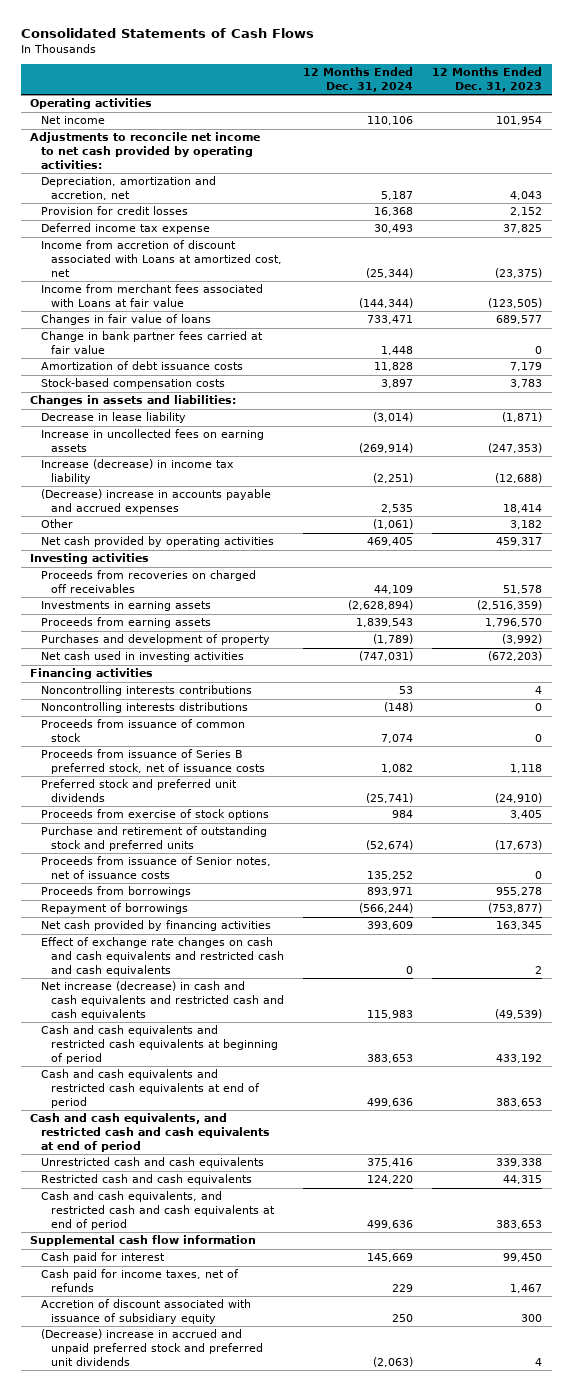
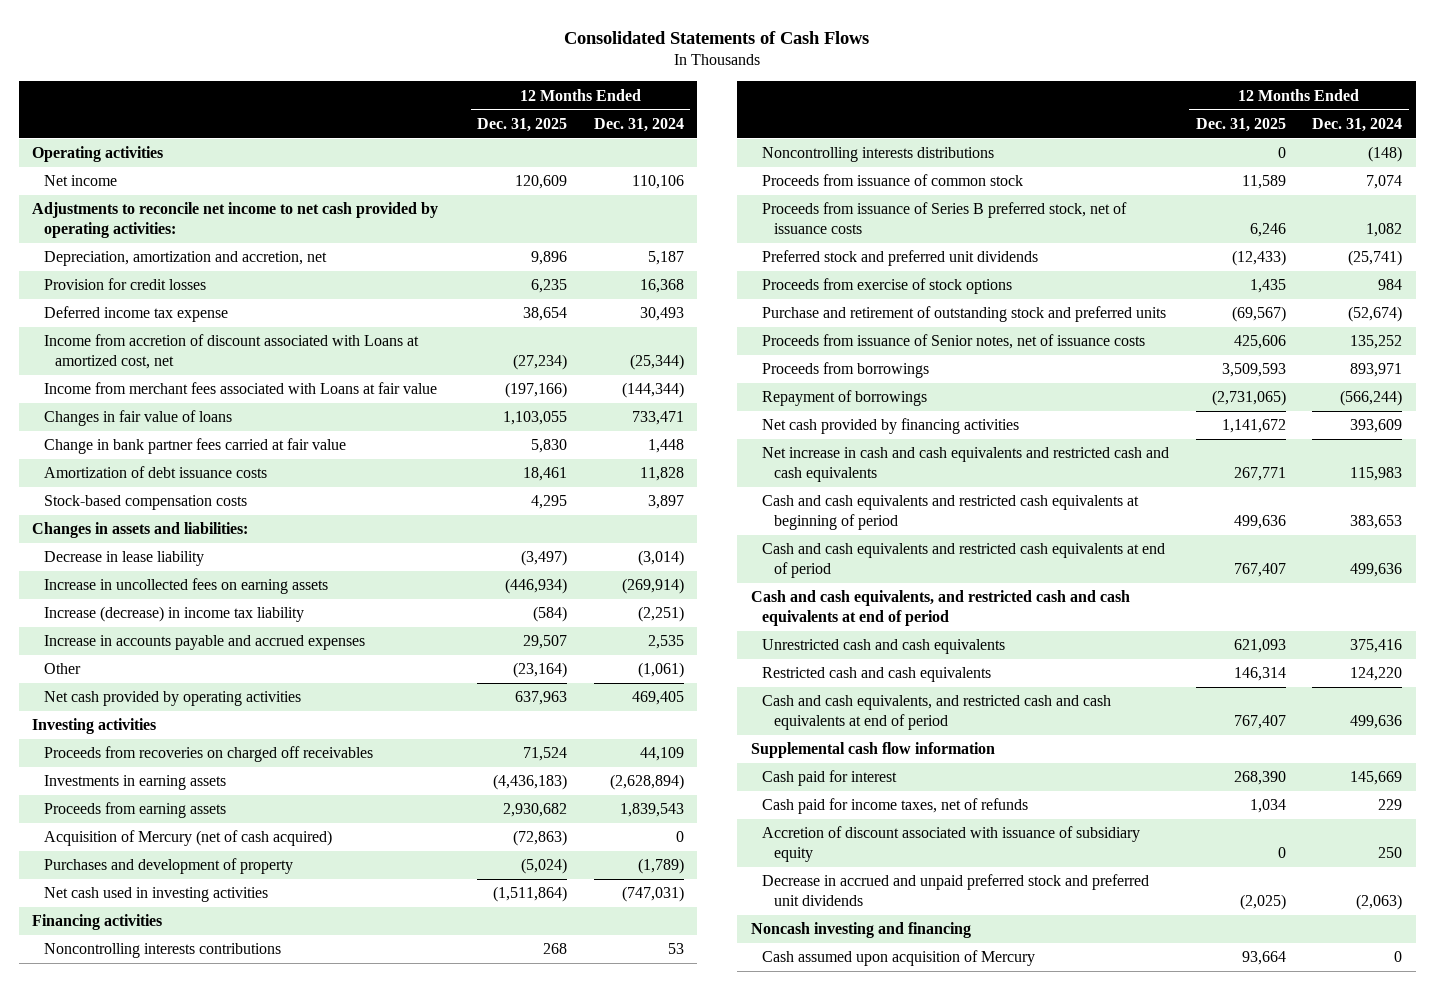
- | 12 Months Ended Dec. 31, 2024 | 12 Months Ended Dec. 31, 2023
+ | 12 Months Ended Dec. 31, 2025 | 12 Months Ended Dec. 31, 2024
- (Decrease) increase in accounts payable and accrued expenses | 2,535 | 18,414
+ Increase in accounts payable and accrued expenses | 29,507 | 2,535
+ Acquisition of Mercury (net of cash acquired) | (72,863) | 0
- Effect of exchange rate changes on cash and cash equivalents and restricted cash and cash equivalents | 0 | 2
- Net increase (decrease) in cash and cash equivalents and restricted cash and cash equivalents | 115,983 | (49,539)
+ Net increase in cash and cash equivalents and restricted cash and cash equivalents | 267,771 | 115,983
- (Decrease) increase in accrued and unpaid preferred stock and preferred unit dividends | (2,063) | 4
+ Decrease in accrued and unpaid preferred stock and preferred unit dividends | (2,025) | (2,063)
+ Noncash investing and financing
+ Cash assumed upon acquisition of Mercury | 93,664 | 0

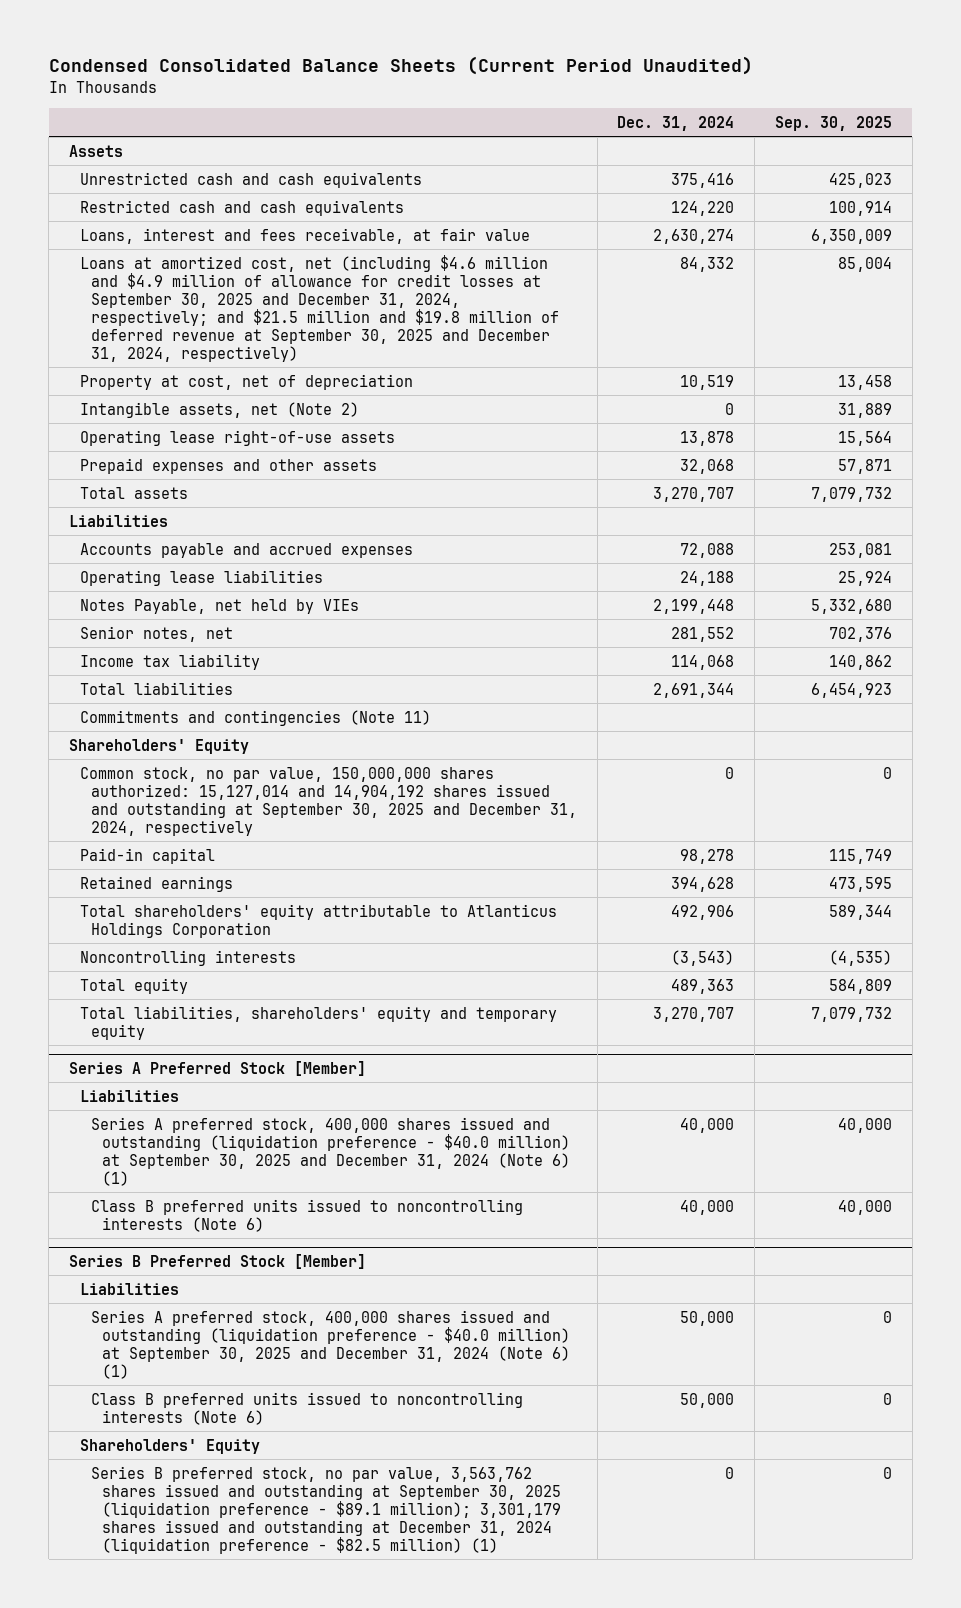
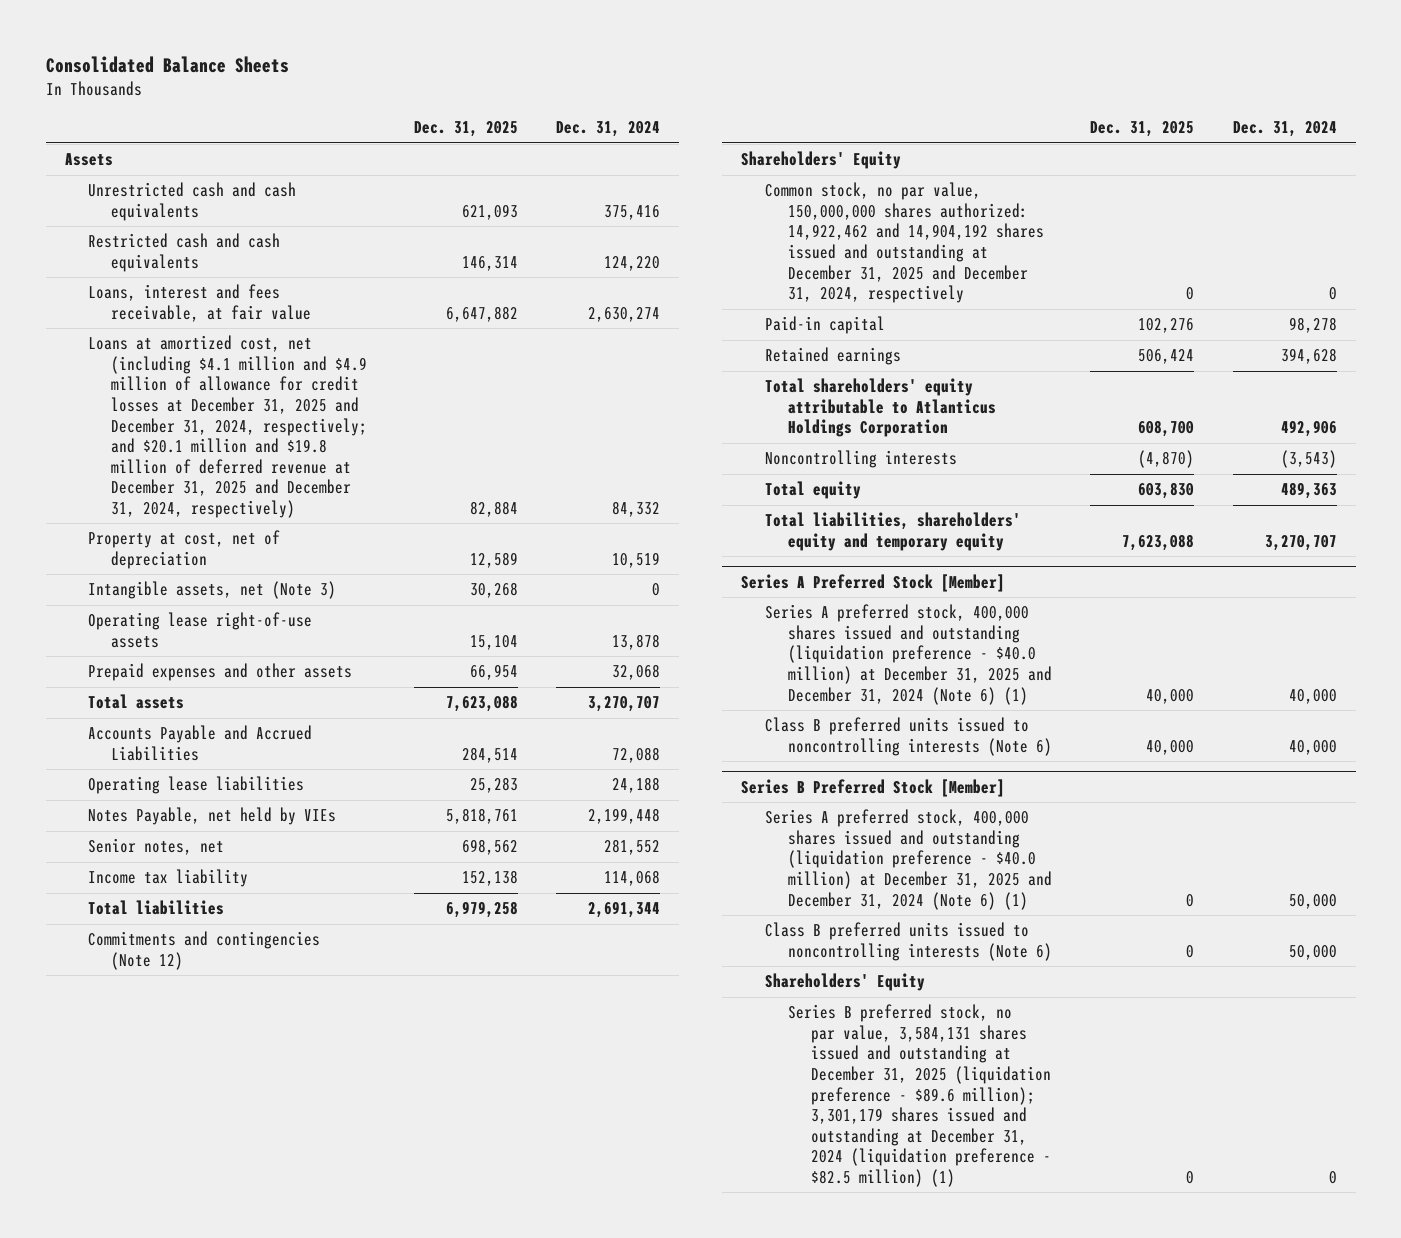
- Condensed Consolidated Balance Sheets (Current Period Unaudited)
+ Consolidated Balance Sheets
- | Dec. 31, 2024 | Sep. 30, 2025
+ | Dec. 31, 2025 | Dec. 31, 2024
- Loans at amortized cost, net (including $4.6 million and $4.9 million of allowance for credit losses at September 30, 2025 and December 31, 2024, respectively; and $21.5 million and $19.8 million of deferred revenue at September 30, 2025 and December 31, 2024, respectively) | 84,332 | 85,004
+ Loans at amortized cost, net (including $4.1 million and $4.9 million of allowance for credit losses at December 31, 2025 and December 31, 2024, respectively; and $20.1 million and $19.8 million of deferred revenue at December 31, 2025 and December 31, 2024, respectively) | 82,884 | 84,332
- Intangible assets, net (Note 2) | 0 | 31,889
+ Intangible assets, net (Note 3) | 30,268 | 0
- Liabilities
- Accounts payable and accrued expenses | 72,088 | 253,081
+ Accounts Payable and Accrued Liabilities | 284,514 | 72,088
- Commitments and contingencies (Note 11)
+ Commitments and contingencies (Note 12)
- Common stock, no par value, 150,000,000 shares authorized: 15,127,014 and 14,904,192 shares issued and outstanding at September 30, 2025 and December 31, 2024, respectively | 0 | 0
+ Common stock, no par value, 150,000,000 shares authorized: 14,922,462 and 14,904,192 shares issued and outstanding at December 31, 2025 and December 31, 2024, respectively | 0 | 0
@ Series A Preferred Stock [Member]
- Liabilities
- Series A preferred stock, 400,000 shares issued and outstanding (liquidation preference - $40.0 million) at September 30, 2025 and December 31, 2024 (Note 6) (1) | 40,000 | 40,000
+ Series A preferred stock, 400,000 shares issued and outstanding (liquidation preference - $40.0 million) at December 31, 2025 and December 31, 2024 (Note 6) (1) | 40,000 | 40,000
@ Series B Preferred Stock [Member]
- Liabilities
- Series A preferred stock, 400,000 shares issued and outstanding (liquidation preference - $40.0 million) at September 30, 2025 and December 31, 2024 (Note 6) (1) | 50,000 | 0
+ Series A preferred stock, 400,000 shares issued and outstanding (liquidation preference - $40.0 million) at December 31, 2025 and December 31, 2024 (Note 6) (1) | 0 | 50,000
- Series B preferred stock, no par value, 3,563,762 shares issued and outstanding at September 30, 2025 (liquidation preference - $89.1 million); 3,301,179 shares issued and outstanding at December 31, 2024 (liquidation preference - $82.5 million) (1) | 0 | 0
+ Series B preferred stock, no par value, 3,584,131 shares issued and outstanding at December 31, 2025 (liquidation preference - $89.6 million); 3,301,179 shares issued and outstanding at December 31, 2024 (liquidation preference - $82.5 million) (1) | 0 | 0

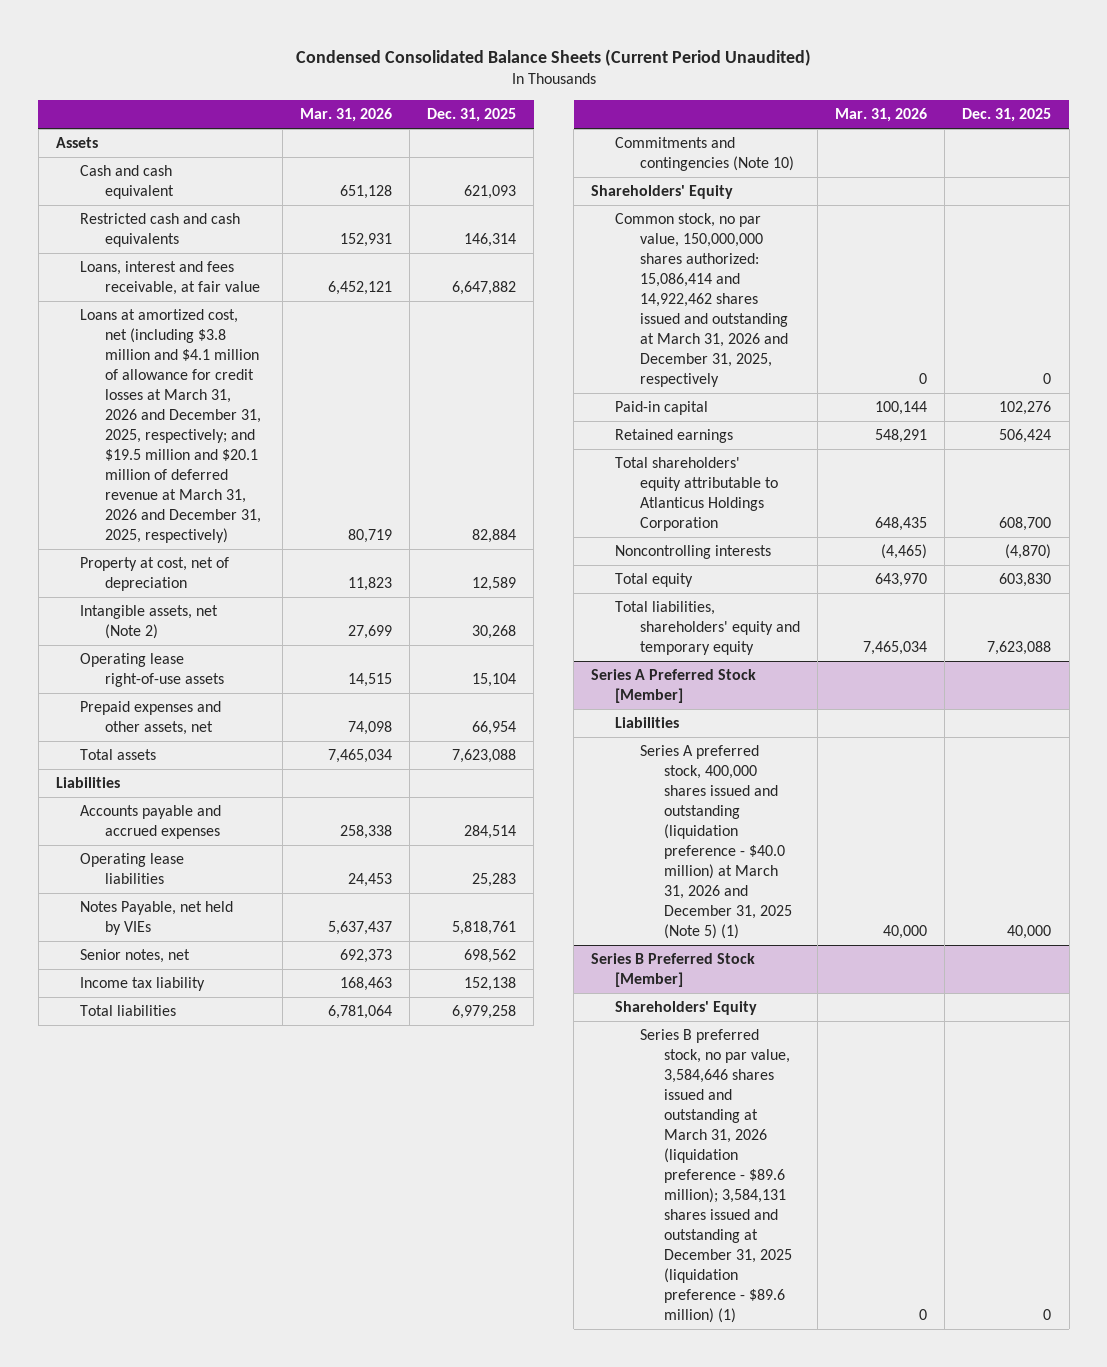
- Consolidated Balance Sheets
+ Condensed Consolidated Balance Sheets (Current Period Unaudited)
- | Dec. 31, 2025 | Dec. 31, 2024
+ | Mar. 31, 2026 | Dec. 31, 2025
- Unrestricted cash and cash equivalents | 621,093 | 375,416
+ Cash and cash equivalent | 651,128 | 621,093
- Loans at amortized cost, net (including $4.1 million and $4.9 million of allowance for credit losses at December 31, 2025 and December 31, 2024, respectively; and $20.1 million and $19.8 million of deferred revenue at December 31, 2025 and December 31, 2024, respectively) | 82,884 | 84,332
+ Loans at amortized cost, net (including $3.8 million and $4.1 million of allowance for credit losses at March 31, 2026 and December 31, 2025, respectively; and $19.5 million and $20.1 million of deferred revenue at March 31, 2026 and December 31, 2025, respectively) | 80,719 | 82,884
- Intangible assets, net (Note 3) | 30,268 | 0
+ Intangible assets, net (Note 2) | 27,699 | 30,268
- Prepaid expenses and other assets | 66,954 | 32,068
+ Prepaid expenses and other assets, net | 74,098 | 66,954
- Accounts Payable and Accrued Liabilities | 284,514 | 72,088
+ Liabilities
+ Accounts payable and accrued expenses | 258,338 | 284,514
- Commitments and contingencies (Note 12)
+ Commitments and contingencies (Note 10)
- Common stock, no par value, 150,000,000 shares authorized: 14,922,462 and 14,904,192 shares issued and outstanding at December 31, 2025 and December 31, 2024, respectively | 0 | 0
+ Common stock, no par value, 150,000,000 shares authorized: 15,086,414 and 14,922,462 shares issued and outstanding at March 31, 2026 and December 31, 2025, respectively | 0 | 0
@ Series A Preferred Stock [Member]
- Series A preferred stock, 400,000 shares issued and outstanding (liquidation preference - $40.0 million) at December 31, 2025 and December 31, 2024 (Note 6) (1) | 40,000 | 40,000
- Class B preferred units issued to noncontrolling interests (Note 6) | 40,000 | 40,000
+ Liabilities
+ Series A preferred stock, 400,000 shares issued and outstanding (liquidation preference - $40.0 million) at March 31, 2026 and December 31, 2025 (Note 5) (1) | 40,000 | 40,000
@ Series B Preferred Stock [Member]
- Series A preferred stock, 400,000 shares issued and outstanding (liquidation preference - $40.0 million) at December 31, 2025 and December 31, 2024 (Note 6) (1) | 0 | 50,000
- Class B preferred units issued to noncontrolling interests (Note 6) | 0 | 50,000
- Series B preferred stock, no par value, 3,584,131 shares issued and outstanding at December 31, 2025 (liquidation preference - $89.6 million); 3,301,179 shares issued and outstanding at December 31, 2024 (liquidation preference - $82.5 million) (1) | 0 | 0
+ Series B preferred stock, no par value, 3,584,646 shares issued and outstanding at March 31, 2026 (liquidation preference - $89.6 million); 3,584,131 shares issued and outstanding at December 31, 2025 (liquidation preference - $89.6 million) (1) | 0 | 0

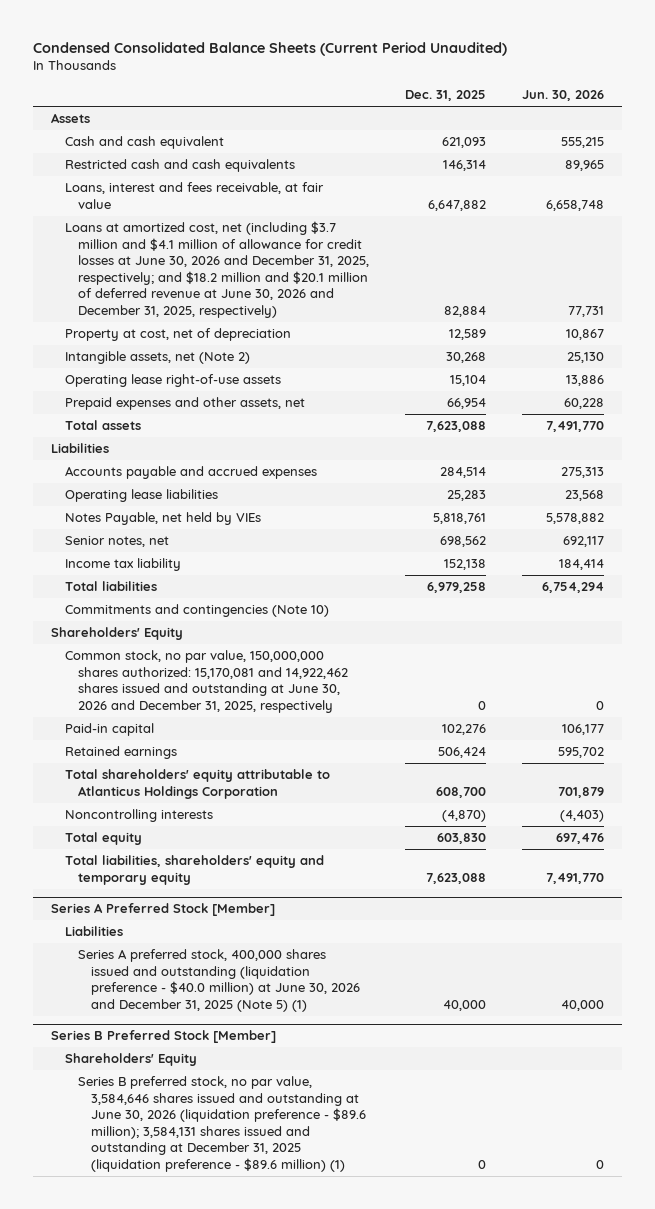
- | Mar. 31, 2026 | Dec. 31, 2025
+ | Dec. 31, 2025 | Jun. 30, 2026
- Loans at amortized cost, net (including $3.8 million and $4.1 million of allowance for credit losses at March 31, 2026 and December 31, 2025, respectively; and $19.5 million and $20.1 million of deferred revenue at March 31, 2026 and December 31, 2025, respectively) | 80,719 | 82,884
+ Loans at amortized cost, net (including $3.7 million and $4.1 million of allowance for credit losses at June 30, 2026 and December 31, 2025, respectively; and $18.2 million and $20.1 million of deferred revenue at June 30, 2026 and December 31, 2025, respectively) | 82,884 | 77,731
- Common stock, no par value, 150,000,000 shares authorized: 15,086,414 and 14,922,462 shares issued and outstanding at March 31, 2026 and December 31, 2025, respectively | 0 | 0
+ Common stock, no par value, 150,000,000 shares authorized: 15,170,081 and 14,922,462 shares issued and outstanding at June 30, 2026 and December 31, 2025, respectively | 0 | 0
@ Series A Preferred Stock [Member]
- Series A preferred stock, 400,000 shares issued and outstanding (liquidation preference - $40.0 million) at March 31, 2026 and December 31, 2025 (Note 5) (1) | 40,000 | 40,000
+ Series A preferred stock, 400,000 shares issued and outstanding (liquidation preference - $40.0 million) at June 30, 2026 and December 31, 2025 (Note 5) (1) | 40,000 | 40,000
@ Series B Preferred Stock [Member]
- Series B preferred stock, no par value, 3,584,646 shares issued and outstanding at March 31, 2026 (liquidation preference - $89.6 million); 3,584,131 shares issued and outstanding at December 31, 2025 (liquidation preference - $89.6 million) (1) | 0 | 0
+ Series B preferred stock, no par value, 3,584,646 shares issued and outstanding at June 30, 2026 (liquidation preference - $89.6 million); 3,584,131 shares issued and outstanding at December 31, 2025 (liquidation preference - $89.6 million) (1) | 0 | 0

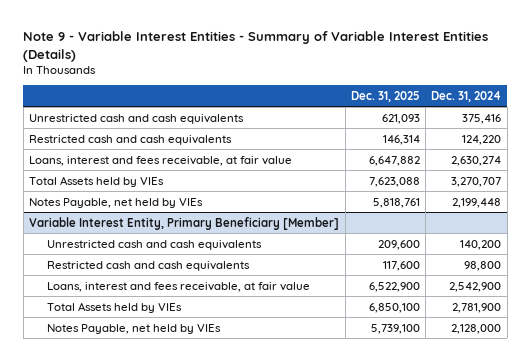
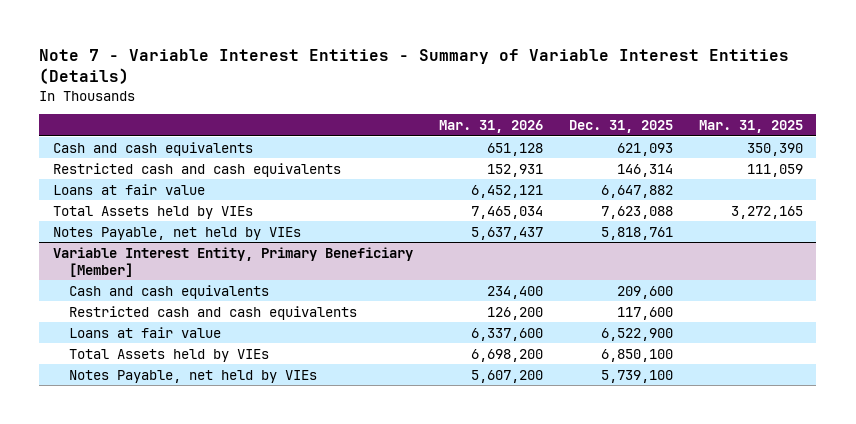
- Note 9 - Variable Interest Entities - Summary of Variable Interest Entities (Details)
+ Note 7 - Variable Interest Entities - Summary of Variable Interest Entities (Details)
- | Dec. 31, 2025 | Dec. 31, 2024
+ | Mar. 31, 2026 | Dec. 31, 2025 | Mar. 31, 2025
- Unrestricted cash and cash equivalents | 621,093 | 375,416
+ Cash and cash equivalents | 651,128 | 621,093 | 350,390
- Loans, interest and fees receivable, at fair value | 6,647,882 | 2,630,274
+ Loans at fair value | 6,452,121 | 6,647,882 |
@ Variable Interest Entity, Primary Beneficiary [Member]
- Unrestricted cash and cash equivalents | 209,600 | 140,200
+ Cash and cash equivalents | 234,400 | 209,600 |
- Loans, interest and fees receivable, at fair value | 6,522,900 | 2,542,900
+ Loans at fair value | 6,337,600 | 6,522,900 |

